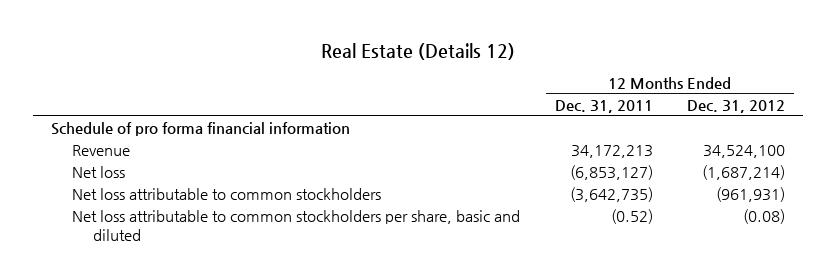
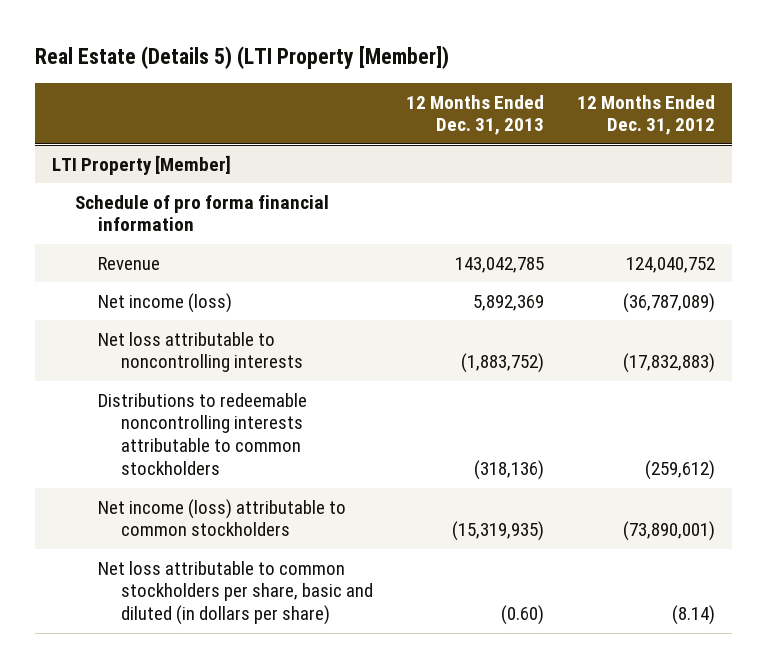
- Real Estate (Details 12)
+ Real Estate (Details 5) (LTI Property [Member])
- | 12 Months Ended Dec. 31, 2011 | 12 Months Ended Dec. 31, 2012
+ | 12 Months Ended Dec. 31, 2013 | 12 Months Ended Dec. 31, 2012
+ LTI Property [Member]
- Revenue | 34,172,213 | 34,524,100
- Net loss | (6,853,127) | (1,687,214)
- Net loss attributable to common stockholders | (3,642,735) | (961,931)
- Net loss attributable to common stockholders per share, basic and diluted | (0.52) | (0.08)
+ Revenue | 143,042,785 | 124,040,752
+ Net income (loss) | 5,892,369 | (36,787,089)
+ Net loss attributable to noncontrolling interests | (1,883,752) | (17,832,883)
+ Distributions to redeemable noncontrolling interests attributable to common stockholders | (318,136) | (259,612)
+ Net income (loss) attributable to common stockholders | (15,319,935) | (73,890,001)
+ Net loss attributable to common stockholders per share, basic and diluted (in dollars per share) | (0.60) | (8.14)

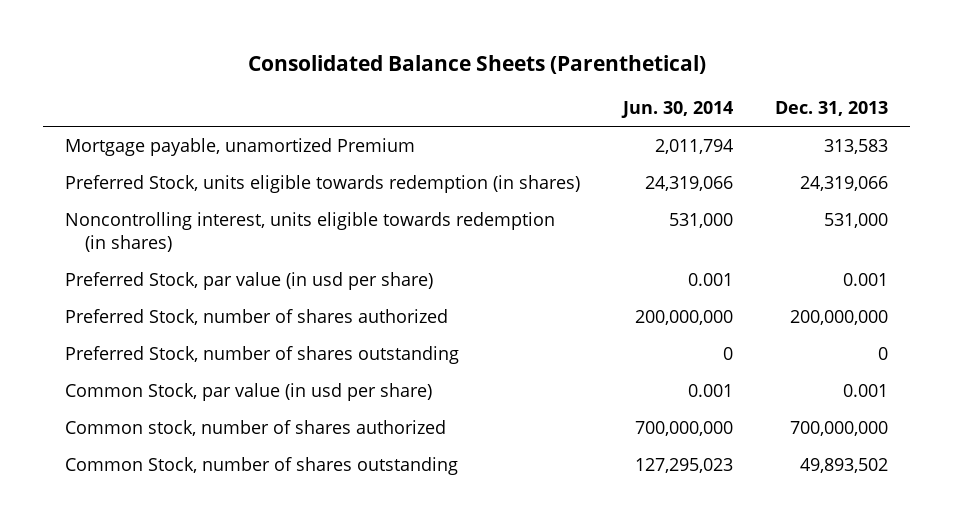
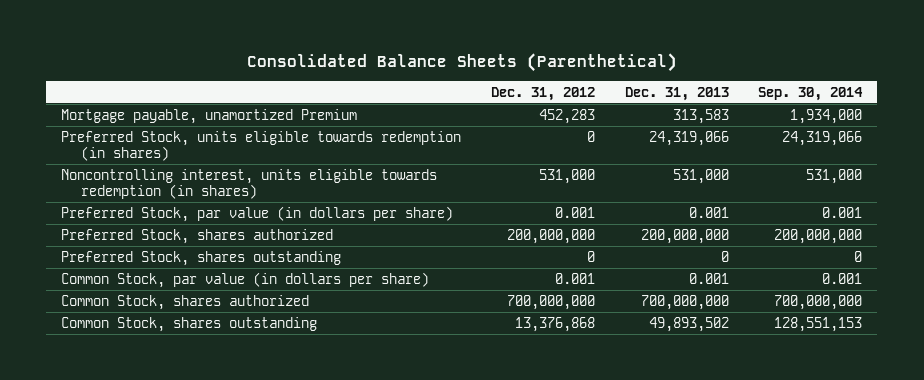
- | Jun. 30, 2014 | Dec. 31, 2013
+ | Dec. 31, 2012 | Dec. 31, 2013 | Sep. 30, 2014
- Preferred Stock, par value (in usd per share) | 0.001 | 0.001
- Preferred Stock, number of shares authorized | 200,000,000 | 200,000,000
- Preferred Stock, number of shares outstanding | 0 | 0
- Common Stock, par value (in usd per share) | 0.001 | 0.001
- Common stock, number of shares authorized | 700,000,000 | 700,000,000
- Common Stock, number of shares outstanding | 127,295,023 | 49,893,502
+ Preferred Stock, par value (in dollars per share) | 0.001 | 0.001 | 0.001
+ Preferred Stock, shares authorized | 200,000,000 | 200,000,000 | 200,000,000
+ Preferred Stock, shares outstanding | 0 | 0 | 0
+ Common Stock, par value (in dollars per share) | 0.001 | 0.001 | 0.001
+ Common Stock, shares authorized | 700,000,000 | 700,000,000 | 700,000,000
+ Common Stock, shares outstanding | 13,376,868 | 49,893,502 | 128,551,153

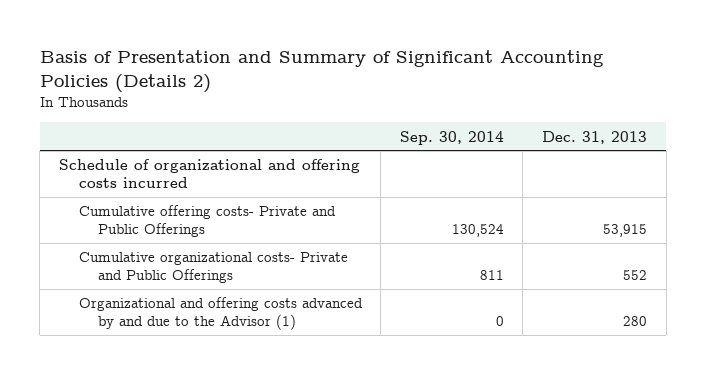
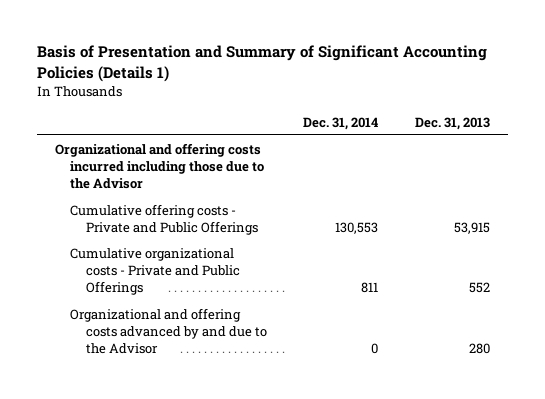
- Basis of Presentation and Summary of Significant Accounting Policies (Details 2)
+ Basis of Presentation and Summary of Significant Accounting Policies (Details 1)
- | Sep. 30, 2014 | Dec. 31, 2013
+ | Dec. 31, 2014 | Dec. 31, 2013
- Schedule of organizational and offering costs incurred
- Cumulative offering costs- Private and Public Offerings | 130,524 | 53,915
- Cumulative organizational costs- Private and Public Offerings | 811 | 552
- Organizational and offering costs advanced by and due to the Advisor (1) | 0 | 280
+ Organizational and offering costs incurred including those due to the Advisor
+ Cumulative offering costs - Private and Public Offerings | 130,553 | 53,915
+ Cumulative organizational costs - Private and Public Offerings | 811 | 552
+ Organizational and offering costs advanced by and due to the Advisor | 0 | 280

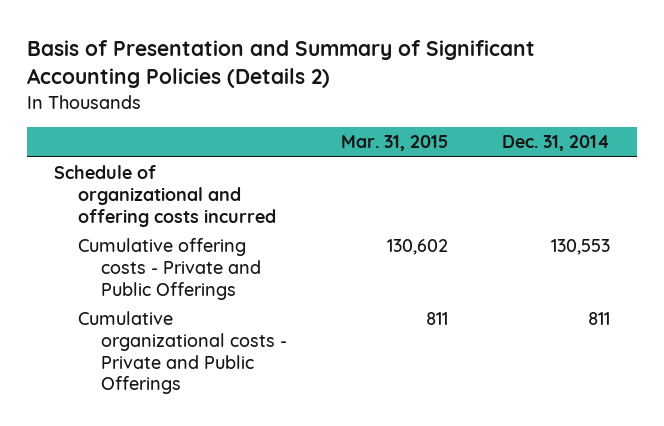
- Basis of Presentation and Summary of Significant Accounting Policies (Details 1)
+ Basis of Presentation and Summary of Significant Accounting Policies (Details 2)
- | Dec. 31, 2014 | Dec. 31, 2013
+ | Mar. 31, 2015 | Dec. 31, 2014
- Organizational and offering costs incurred including those due to the Advisor
+ Schedule of organizational and offering costs incurred
- Organizational and offering costs advanced by and due to the Advisor | 0 | 280

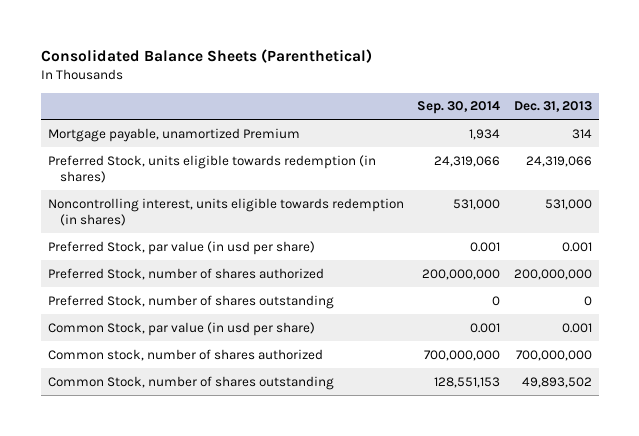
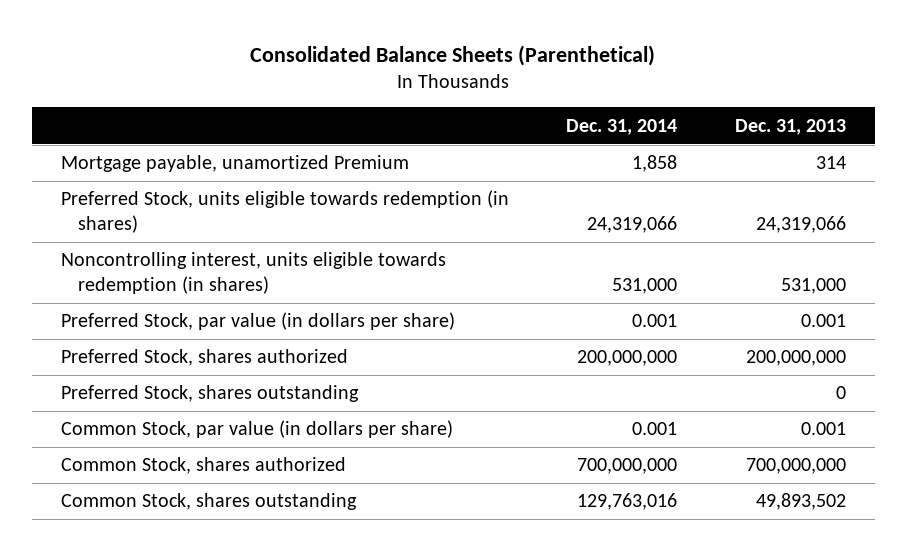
- | Sep. 30, 2014 | Dec. 31, 2013
+ | Dec. 31, 2014 | Dec. 31, 2013
- Preferred Stock, par value (in usd per share) | 0.001 | 0.001
- Preferred Stock, number of shares authorized | 200,000,000 | 200,000,000
- Preferred Stock, number of shares outstanding | 0 | 0
- Common Stock, par value (in usd per share) | 0.001 | 0.001
- Common stock, number of shares authorized | 700,000,000 | 700,000,000
- Common Stock, number of shares outstanding | 128,551,153 | 49,893,502
+ Preferred Stock, par value (in dollars per share) | 0.001 | 0.001
+ Preferred Stock, shares authorized | 200,000,000 | 200,000,000
+ Preferred Stock, shares outstanding | | 0
+ Common Stock, par value (in dollars per share) | 0.001 | 0.001
+ Common Stock, shares authorized | 700,000,000 | 700,000,000
+ Common Stock, shares outstanding | 129,763,016 | 49,893,502

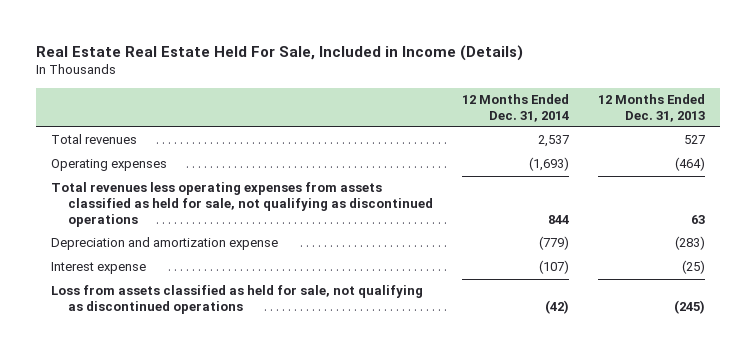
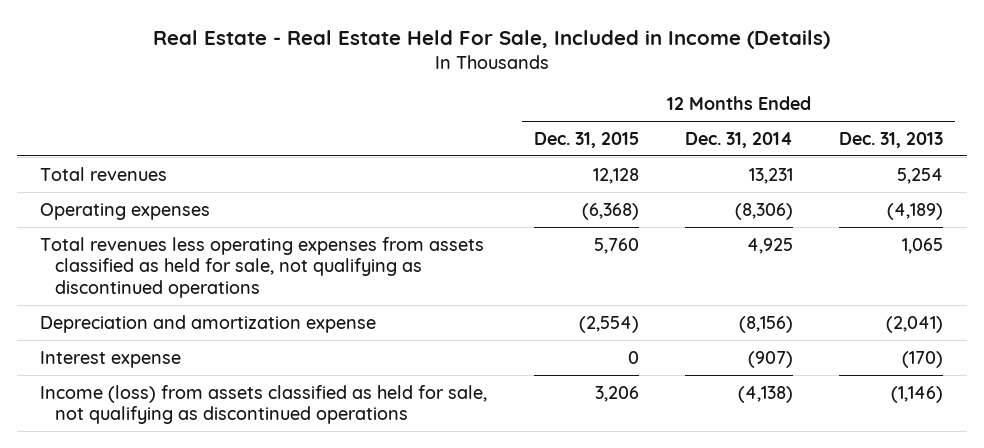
- Real Estate Real Estate Held For Sale, Included in Income (Details)
+ Real Estate - Real Estate Held For Sale, Included in Income (Details)
- | 12 Months Ended Dec. 31, 2014 | 12 Months Ended Dec. 31, 2013
+ | 12 Months Ended Dec. 31, 2015 | 12 Months Ended Dec. 31, 2014 | 12 Months Ended Dec. 31, 2013
- Total revenues | 2,537 | 527
- Operating expenses | (1,693) | (464)
- Total revenues less operating expenses from assets classified as held for sale, not qualifying as discontinued operations | 844 | 63
- Depreciation and amortization expense | (779) | (283)
- Interest expense | (107) | (25)
- Loss from assets classified as held for sale, not qualifying as discontinued operations | (42) | (245)
+ Total revenues | 12,128 | 13,231 | 5,254
+ Operating expenses | (6,368) | (8,306) | (4,189)
+ Total revenues less operating expenses from assets classified as held for sale, not qualifying as discontinued operations | 5,760 | 4,925 | 1,065
+ Depreciation and amortization expense | (2,554) | (8,156) | (2,041)
+ Interest expense | 0 | (907) | (170)
+ Income (loss) from assets classified as held for sale, not qualifying as discontinued operations | 3,206 | (4,138) | (1,146)

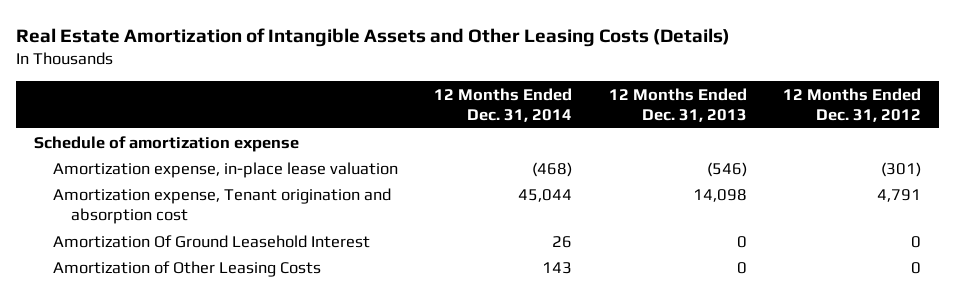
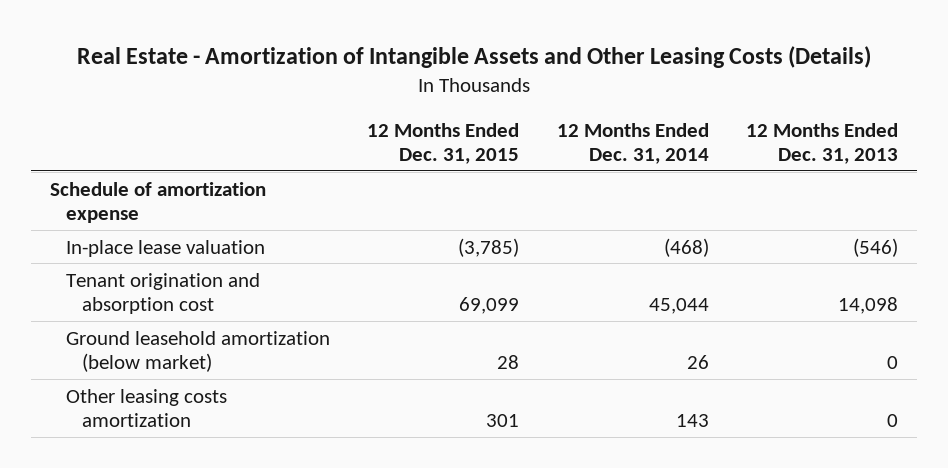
- Real Estate Amortization of Intangible Assets and Other Leasing Costs (Details)
+ Real Estate - Amortization of Intangible Assets and Other Leasing Costs (Details)
- | 12 Months Ended Dec. 31, 2014 | 12 Months Ended Dec. 31, 2013 | 12 Months Ended Dec. 31, 2012
+ | 12 Months Ended Dec. 31, 2015 | 12 Months Ended Dec. 31, 2014 | 12 Months Ended Dec. 31, 2013
- Amortization expense, in-place lease valuation | (468) | (546) | (301)
- Amortization expense, Tenant origination and absorption cost | 45,044 | 14,098 | 4,791
- Amortization Of Ground Leasehold Interest | 26 | 0 | 0
- Amortization of Other Leasing Costs | 143 | 0 | 0
+ In-place lease valuation | (3,785) | (468) | (546)
+ Tenant origination and absorption cost | 69,099 | 45,044 | 14,098
+ Ground leasehold amortization (below market) | 28 | 26 | 0
+ Other leasing costs amortization | 301 | 143 | 0

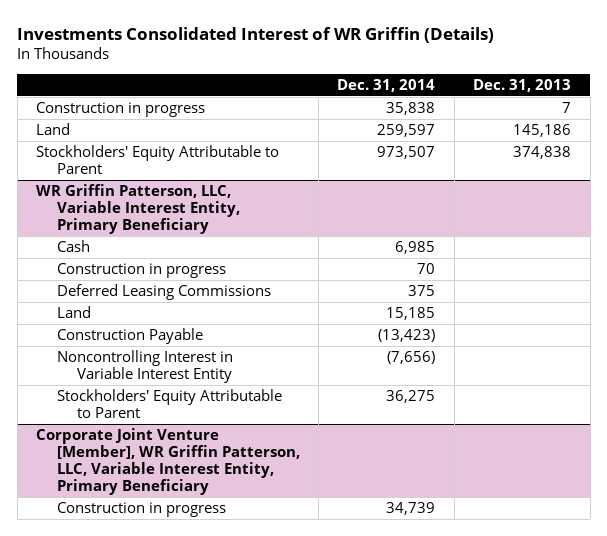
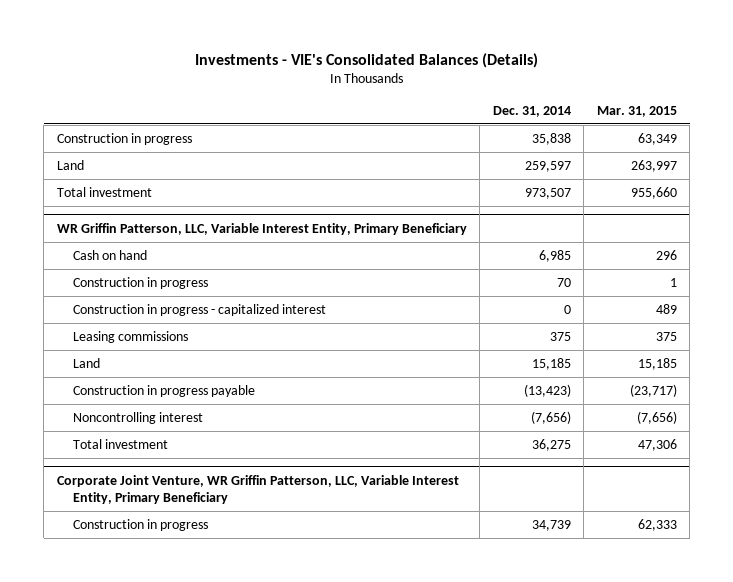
- Investments Consolidated Interest of WR Griffin (Details)
+ Investments - VIE's Consolidated Balances (Details)
- | Dec. 31, 2014 | Dec. 31, 2013
+ | Dec. 31, 2014 | Mar. 31, 2015
- Stockholders' Equity Attributable to Parent | 973,507 | 374,838
+ Total investment | 973,507 | 955,660
@ WR Griffin Patterson, LLC, Variable Interest Entity, Primary Beneficiary
- Cash | 6,985 |
+ Cash on hand | 6,985 | 296
- Deferred Leasing Commissions | 375 |
+ Construction in progress - capitalized interest | 0 | 489
+ Leasing commissions | 375 | 375
- Construction Payable | (13,423) |
- Noncontrolling Interest in Variable Interest Entity | (7,656) |
- Stockholders' Equity Attributable to Parent | 36,275 |
- Corporate Joint Venture [Member], WR Griffin Patterson, LLC, Variable Interest Entity, Primary Beneficiary
@ WR Griffin Patterson, LLC, Variable Interest Entity, Primary Beneficiary
+ Construction in progress payable | (13,423) | (23,717)
+ Noncontrolling interest | (7,656) | (7,656)
+ Total investment | 36,275 | 47,306
+ Corporate Joint Venture, WR Griffin Patterson, LLC, Variable Interest Entity, Primary Beneficiary

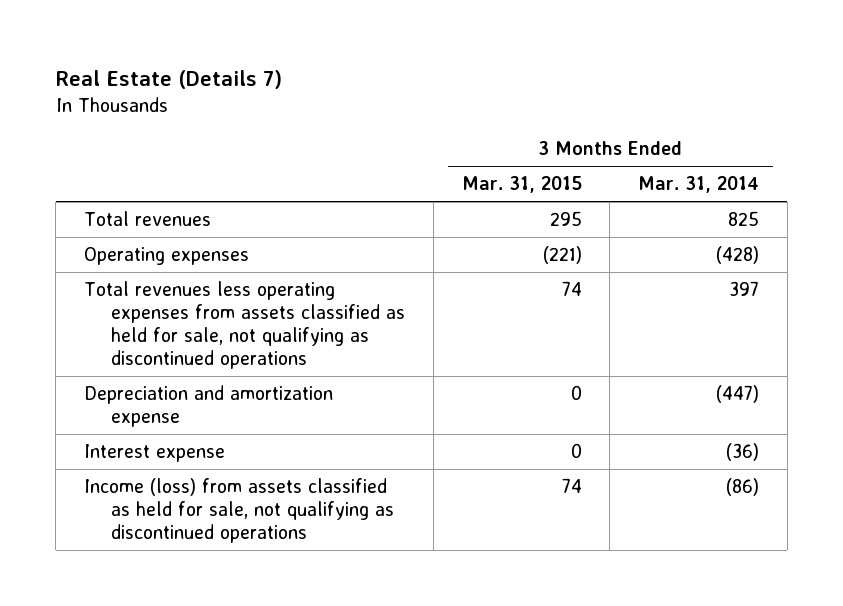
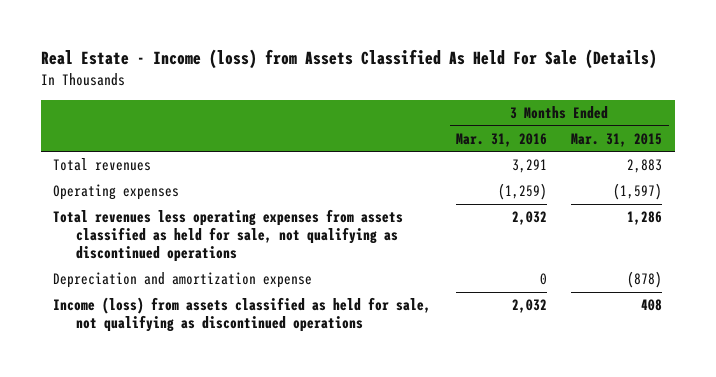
- Real Estate (Details 7)
+ Real Estate - Income (loss) from Assets Classified As Held For Sale (Details)
- | 3 Months Ended Mar. 31, 2015 | 3 Months Ended Mar. 31, 2014
+ | 3 Months Ended Mar. 31, 2016 | 3 Months Ended Mar. 31, 2015
- Total revenues | 295 | 825
- Operating expenses | (221) | (428)
- Total revenues less operating expenses from assets classified as held for sale, not qualifying as discontinued operations | 74 | 397
- Depreciation and amortization expense | 0 | (447)
- Interest expense | 0 | (36)
- Income (loss) from assets classified as held for sale, not qualifying as discontinued operations | 74 | (86)
+ Total revenues | 3,291 | 2,883
+ Operating expenses | (1,259) | (1,597)
+ Total revenues less operating expenses from assets classified as held for sale, not qualifying as discontinued operations | 2,032 | 1,286
+ Depreciation and amortization expense | 0 | (878)
+ Income (loss) from assets classified as held for sale, not qualifying as discontinued operations | 2,032 | 408

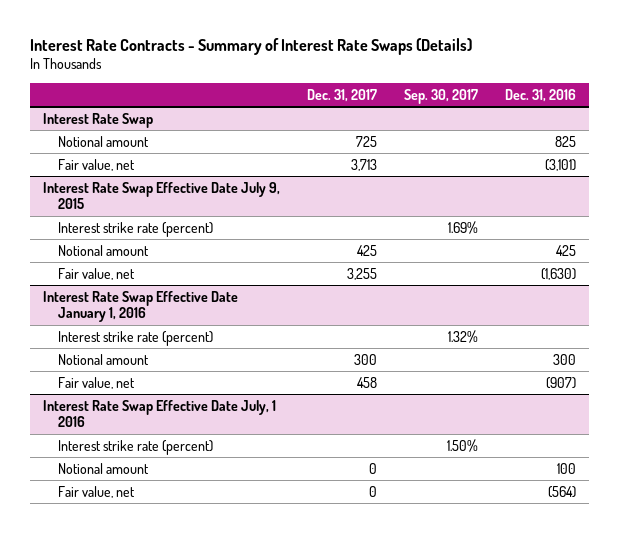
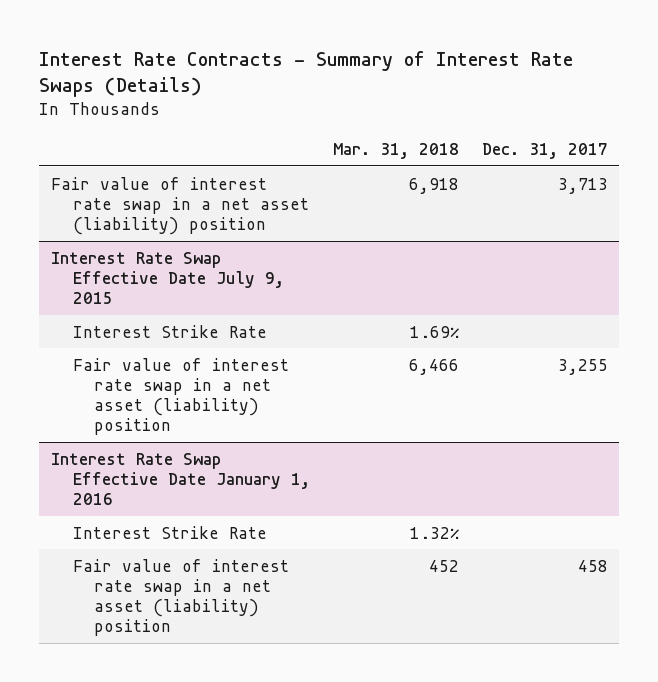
- | Dec. 31, 2017 | Sep. 30, 2017 | Dec. 31, 2016
+ | Mar. 31, 2018 | Dec. 31, 2017
- Interest Rate Swap
- Notional amount | 725 | | 825
- Fair value, net | 3,713 | | (3,101)
+ Fair value of interest rate swap in a net asset (liability) position | 6,918 | 3,713
@ Interest Rate Swap Effective Date July 9, 2015
- Interest strike rate (percent) | | 1.69% |
- Notional amount | 425 | | 425
- Fair value, net | 3,255 | | (1,630)
+ Interest Strike Rate | 1.69% |
+ Fair value of interest rate swap in a net asset (liability) position | 6,466 | 3,255
@ Interest Rate Swap Effective Date January 1, 2016
- Interest strike rate (percent) | | 1.32% |
- Notional amount | 300 | | 300
- Fair value, net | 458 | | (907)
- Interest Rate Swap Effective Date July, 1 2016
- Interest strike rate (percent) | | 1.50% |
- Notional amount | 0 | | 100
- Fair value, net | 0 | | (564)
@ Interest Rate Swap Effective Date January 1, 2016
+ Interest Strike Rate | 1.32% |
+ Fair value of interest rate swap in a net asset (liability) position | 452 | 458

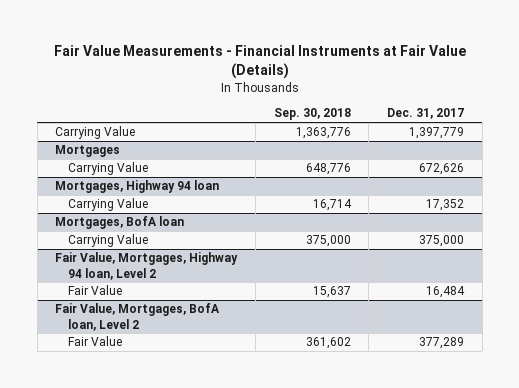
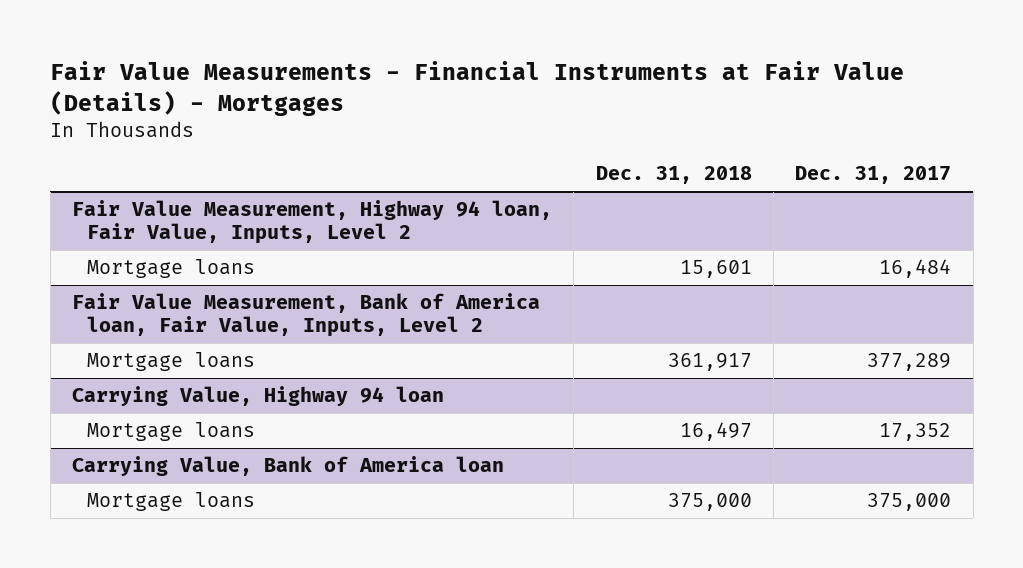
- Fair Value Measurements - Financial Instruments at Fair Value (Details)
+ Fair Value Measurements - Financial Instruments at Fair Value (Details) - Mortgages
- | Sep. 30, 2018 | Dec. 31, 2017
+ | Dec. 31, 2018 | Dec. 31, 2017
- Carrying Value | 1,363,776 | 1,397,779
- Mortgages
- Carrying Value | 648,776 | 672,626
- Mortgages, Highway 94 loan
- Carrying Value | 16,714 | 17,352
- Mortgages, BofA loan
- Carrying Value | 375,000 | 375,000
- Fair Value, Mortgages, Highway 94 loan, Level 2
- Fair Value | 15,637 | 16,484
- Fair Value, Mortgages, BofA loan, Level 2
- Fair Value | 361,602 | 377,289
+ Fair Value Measurement, Highway 94 loan, Fair Value, Inputs, Level 2
+ Mortgage loans | 15,601 | 16,484
+ Fair Value Measurement, Bank of America loan, Fair Value, Inputs, Level 2
+ Mortgage loans | 361,917 | 377,289
+ Carrying Value, Highway 94 loan
+ Mortgage loans | 16,497 | 17,352
+ Carrying Value, Bank of America loan
+ Mortgage loans | 375,000 | 375,000

